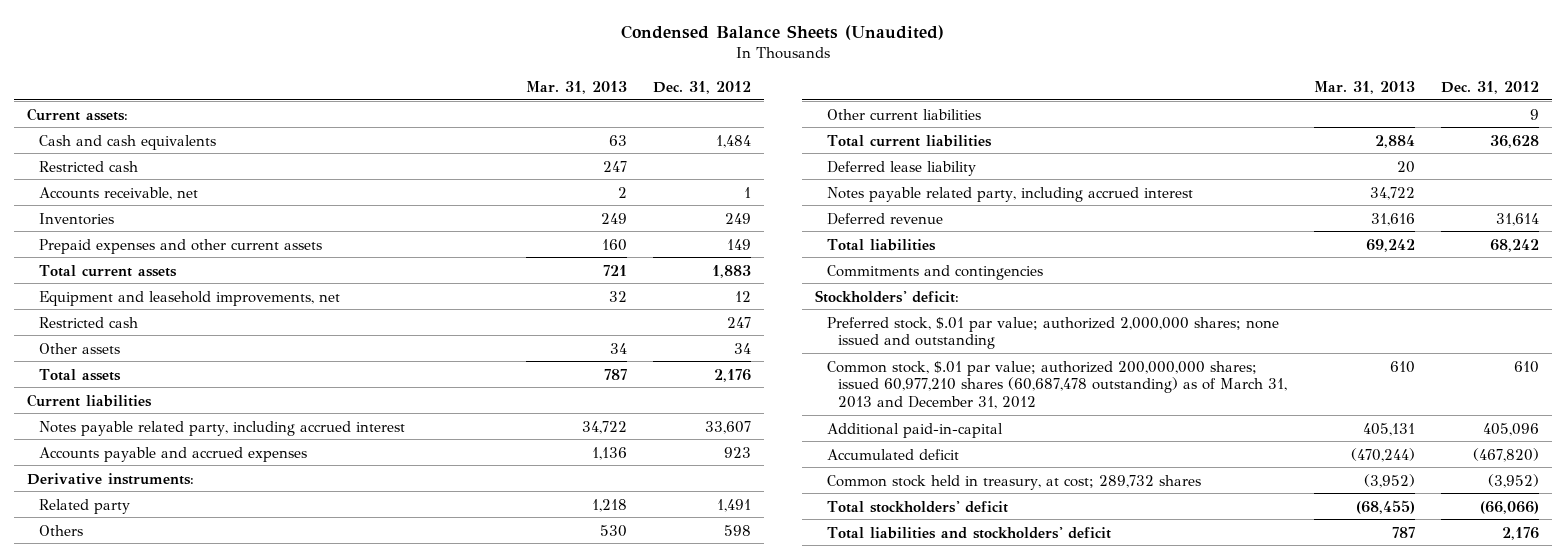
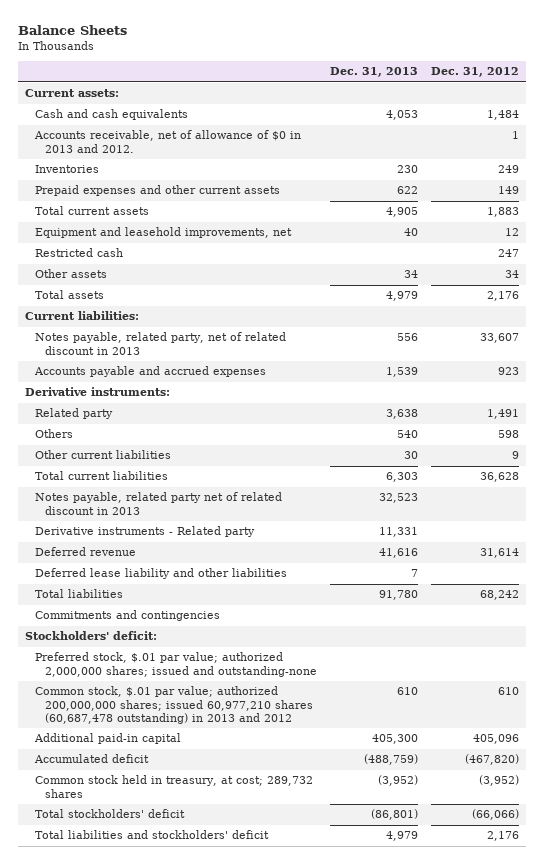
- Condensed Balance Sheets (Unaudited)
+ Balance Sheets
- | Mar. 31, 2013 | Dec. 31, 2012
+ | Dec. 31, 2013 | Dec. 31, 2012
- Restricted cash | 247 |
- Accounts receivable, net | 2 | 1
+ Accounts receivable, net of allowance of $0 in 2013 and 2012. | | 1
- Current liabilities
- Notes payable related party, including accrued interest | 34,722 | 33,607
+ Current liabilities:
+ Notes payable, related party, net of related discount in 2013 | 556 | 33,607
- Deferred lease liability | 20 |
- Notes payable related party, including accrued interest | 34,722 |
+ Notes payable, related party net of related discount in 2013 | 32,523 |
+ Derivative instruments - Related party | 11,331 |
+ Deferred lease liability and other liabilities | 7 |
- Preferred stock, $.01 par value; authorized 2,000,000 shares; none issued and outstanding
- Common stock, $.01 par value; authorized 200,000,000 shares; issued 60,977,210 shares (60,687,478 outstanding) as of March 31, 2013 and December 31, 2012 | 610 | 610
- Additional paid-in-capital | 405,131 | 405,096
+ Preferred stock, $.01 par value; authorized 2,000,000 shares; issued and outstanding-none
+ Common stock, $.01 par value; authorized 200,000,000 shares; issued 60,977,210 shares (60,687,478 outstanding) in 2013 and 2012 | 610 | 610
+ Additional paid-in capital | 405,300 | 405,096

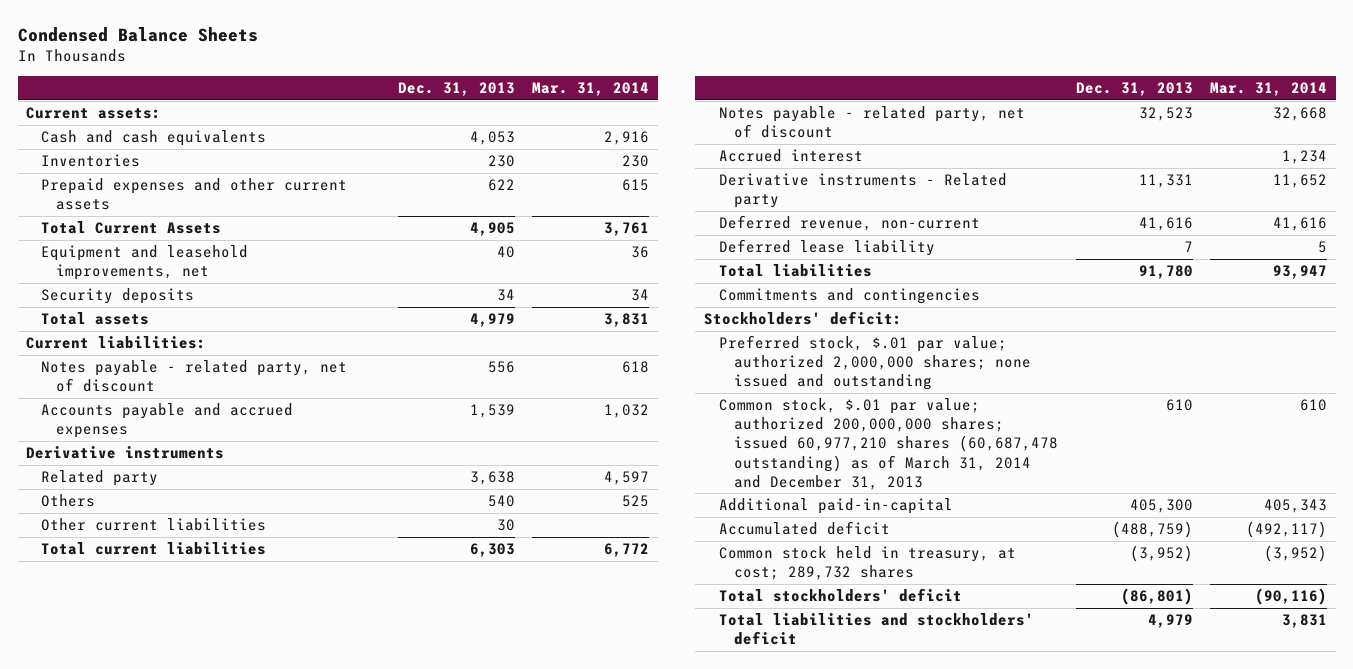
- Balance Sheets
+ Condensed Balance Sheets
- | Dec. 31, 2013 | Dec. 31, 2012
+ | Dec. 31, 2013 | Mar. 31, 2014
- Accounts receivable, net of allowance of $0 in 2013 and 2012. | | 1
- Total current assets | 4,905 | 1,883
+ Total Current Assets | 4,905 | 3,761
- Restricted cash | | 247
- Other assets | 34 | 34
+ Security deposits | 34 | 34
- Notes payable, related party, net of related discount in 2013 | 556 | 33,607
+ Notes payable - related party, net of discount | 556 | 618
- Derivative instruments:
+ Derivative instruments
- Notes payable, related party net of related discount in 2013 | 32,523 |
+ Notes payable - related party, net of discount | 32,523 | 32,668
+ Accrued interest | | 1,234
- Deferred revenue | 41,616 | 31,614
- Deferred lease liability and other liabilities | 7 |
+ Deferred revenue, non-current | 41,616 | 41,616
+ Deferred lease liability | 7 | 5
- Preferred stock, $.01 par value; authorized 2,000,000 shares; issued and outstanding-none
- Common stock, $.01 par value; authorized 200,000,000 shares; issued 60,977,210 shares (60,687,478 outstanding) in 2013 and 2012 | 610 | 610
- Additional paid-in capital | 405,300 | 405,096
+ Preferred stock, $.01 par value; authorized 2,000,000 shares; none issued and outstanding
+ Common stock, $.01 par value; authorized 200,000,000 shares; issued 60,977,210 shares (60,687,478 outstanding) as of March 31, 2014 and December 31, 2013 | 610 | 610
+ Additional paid-in-capital | 405,300 | 405,343

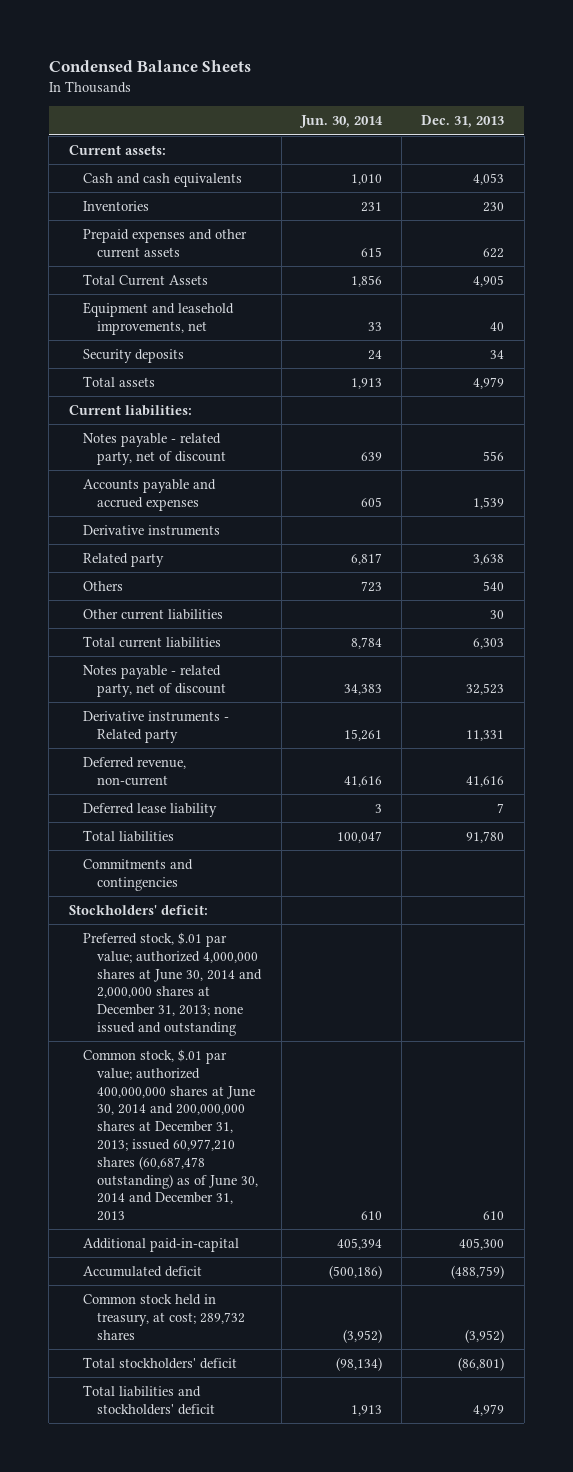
- | Dec. 31, 2013 | Mar. 31, 2014
+ | Jun. 30, 2014 | Dec. 31, 2013
- Accrued interest | | 1,234
- Preferred stock, $.01 par value; authorized 2,000,000 shares; none issued and outstanding
- Common stock, $.01 par value; authorized 200,000,000 shares; issued 60,977,210 shares (60,687,478 outstanding) as of March 31, 2014 and December 31, 2013 | 610 | 610
+ Preferred stock, $.01 par value; authorized 4,000,000 shares at June 30, 2014 and 2,000,000 shares at December 31, 2013; none issued and outstanding
+ Common stock, $.01 par value; authorized 400,000,000 shares at June 30, 2014 and 200,000,000 shares at December 31, 2013; issued 60,977,210 shares (60,687,478 outstanding) as of June 30, 2014 and December 31, 2013 | 610 | 610

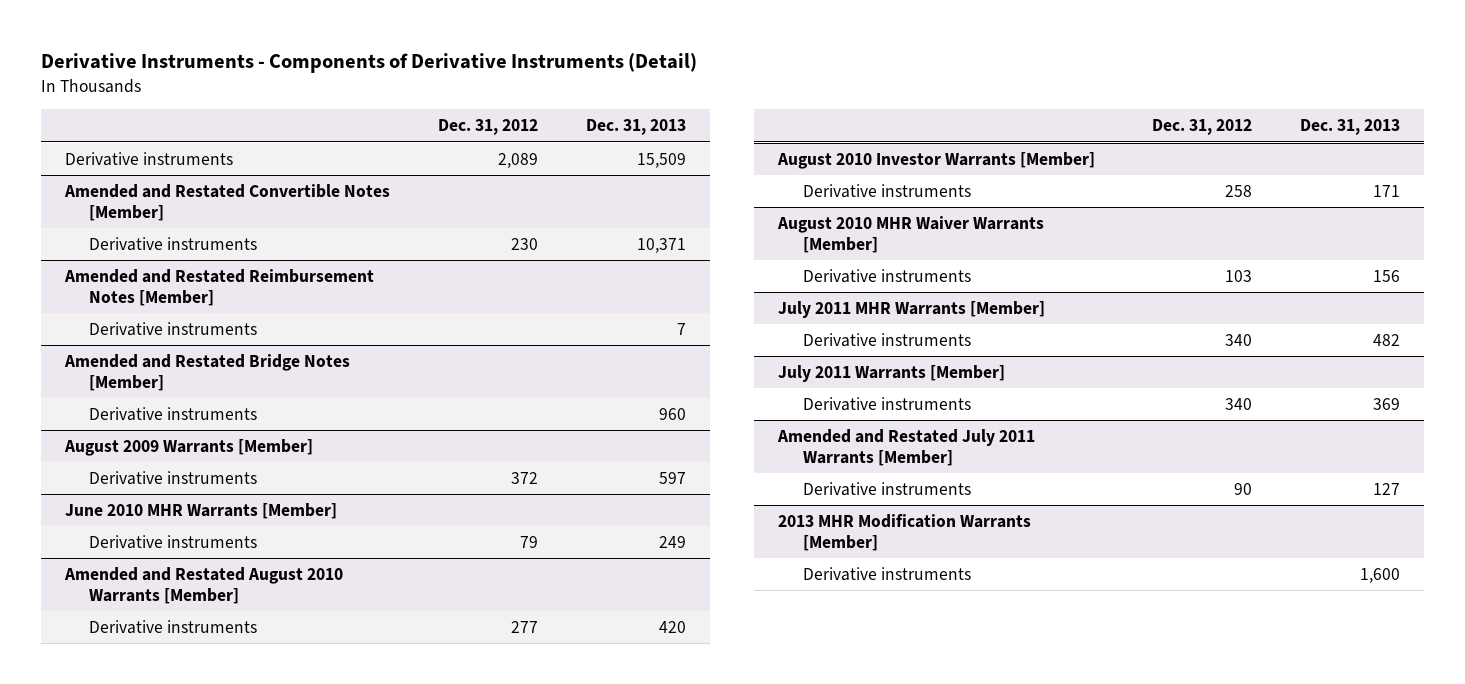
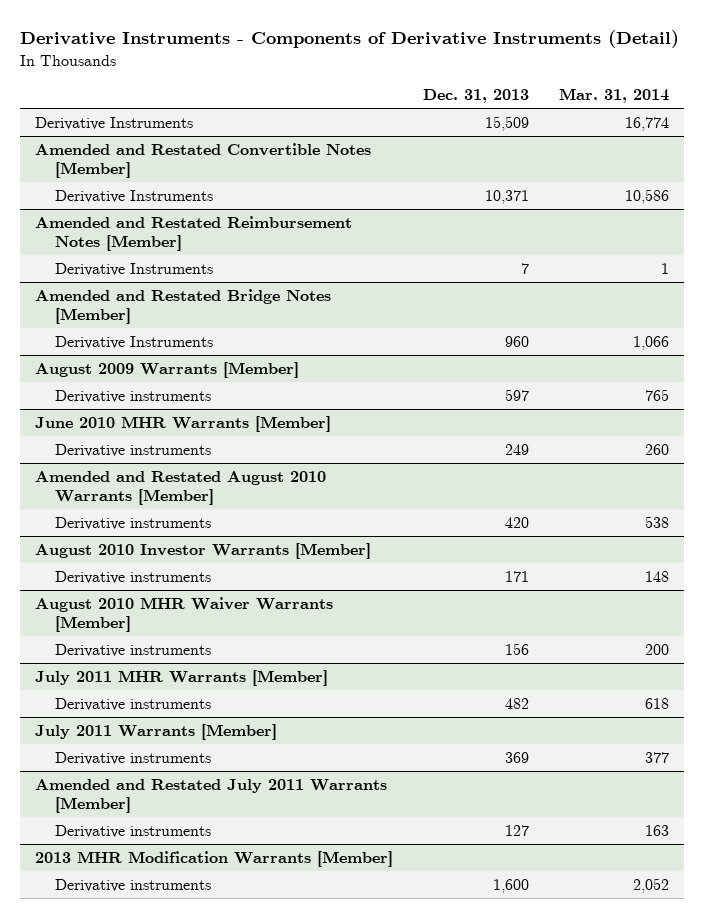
- | Dec. 31, 2012 | Dec. 31, 2013
+ | Dec. 31, 2013 | Mar. 31, 2014
- Derivative instruments | 2,089 | 15,509
+ Derivative Instruments | 15,509 | 16,774
@ Amended and Restated Convertible Notes [Member]
- Derivative instruments | 230 | 10,371
+ Derivative Instruments | 10,371 | 10,586
@ Amended and Restated Reimbursement Notes [Member]
- Derivative instruments | | 7
+ Derivative Instruments | 7 | 1
@ Amended and Restated Bridge Notes [Member]
- Derivative instruments | | 960
+ Derivative Instruments | 960 | 1,066

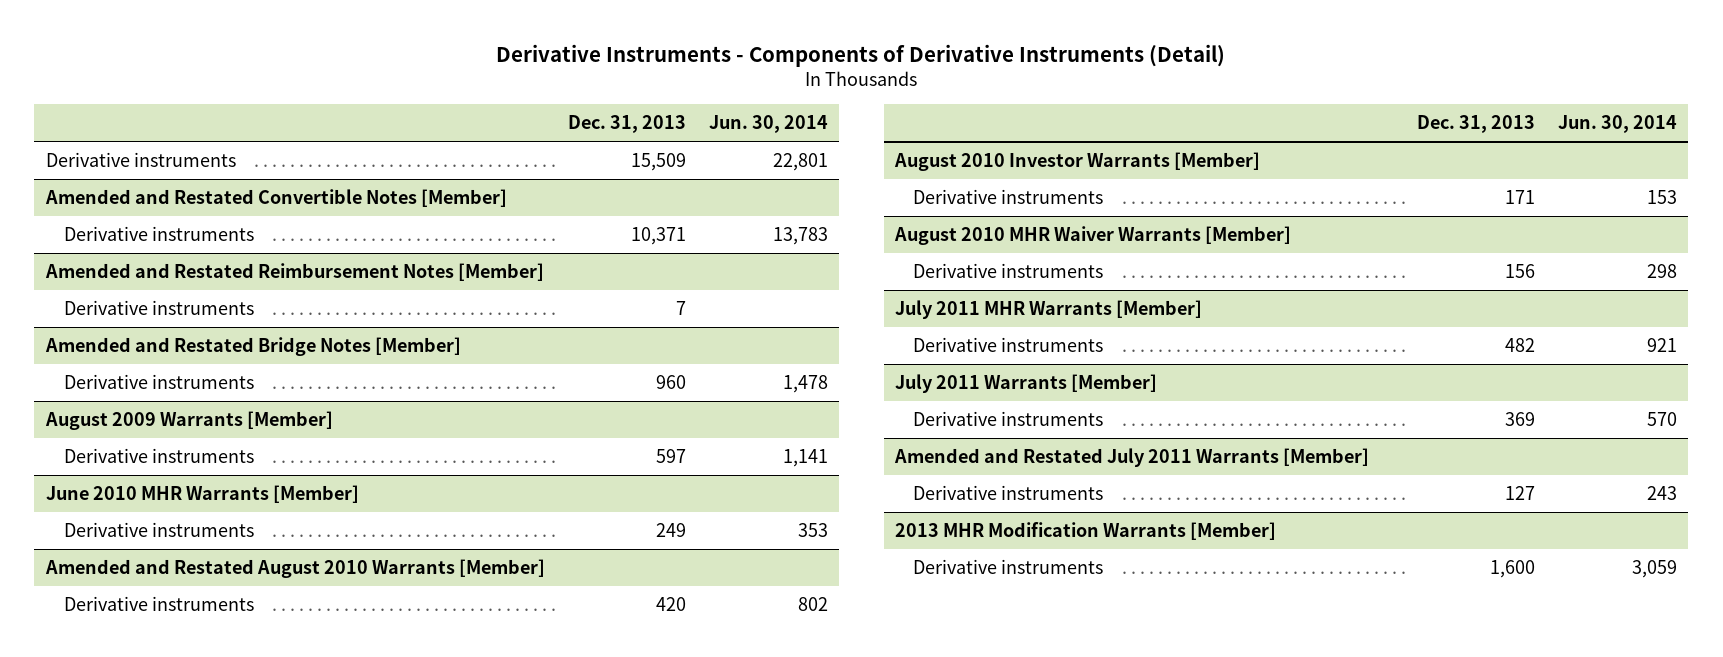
- | Dec. 31, 2013 | Mar. 31, 2014
+ | Dec. 31, 2013 | Jun. 30, 2014
- Derivative Instruments | 15,509 | 16,774
+ Derivative instruments | 15,509 | 22,801
@ Amended and Restated Convertible Notes [Member]
- Derivative Instruments | 10,371 | 10,586
+ Derivative instruments | 10,371 | 13,783
@ Amended and Restated Reimbursement Notes [Member]
- Derivative Instruments | 7 | 1
+ Derivative instruments | 7 |
@ Amended and Restated Bridge Notes [Member]
- Derivative Instruments | 960 | 1,066
+ Derivative instruments | 960 | 1,478

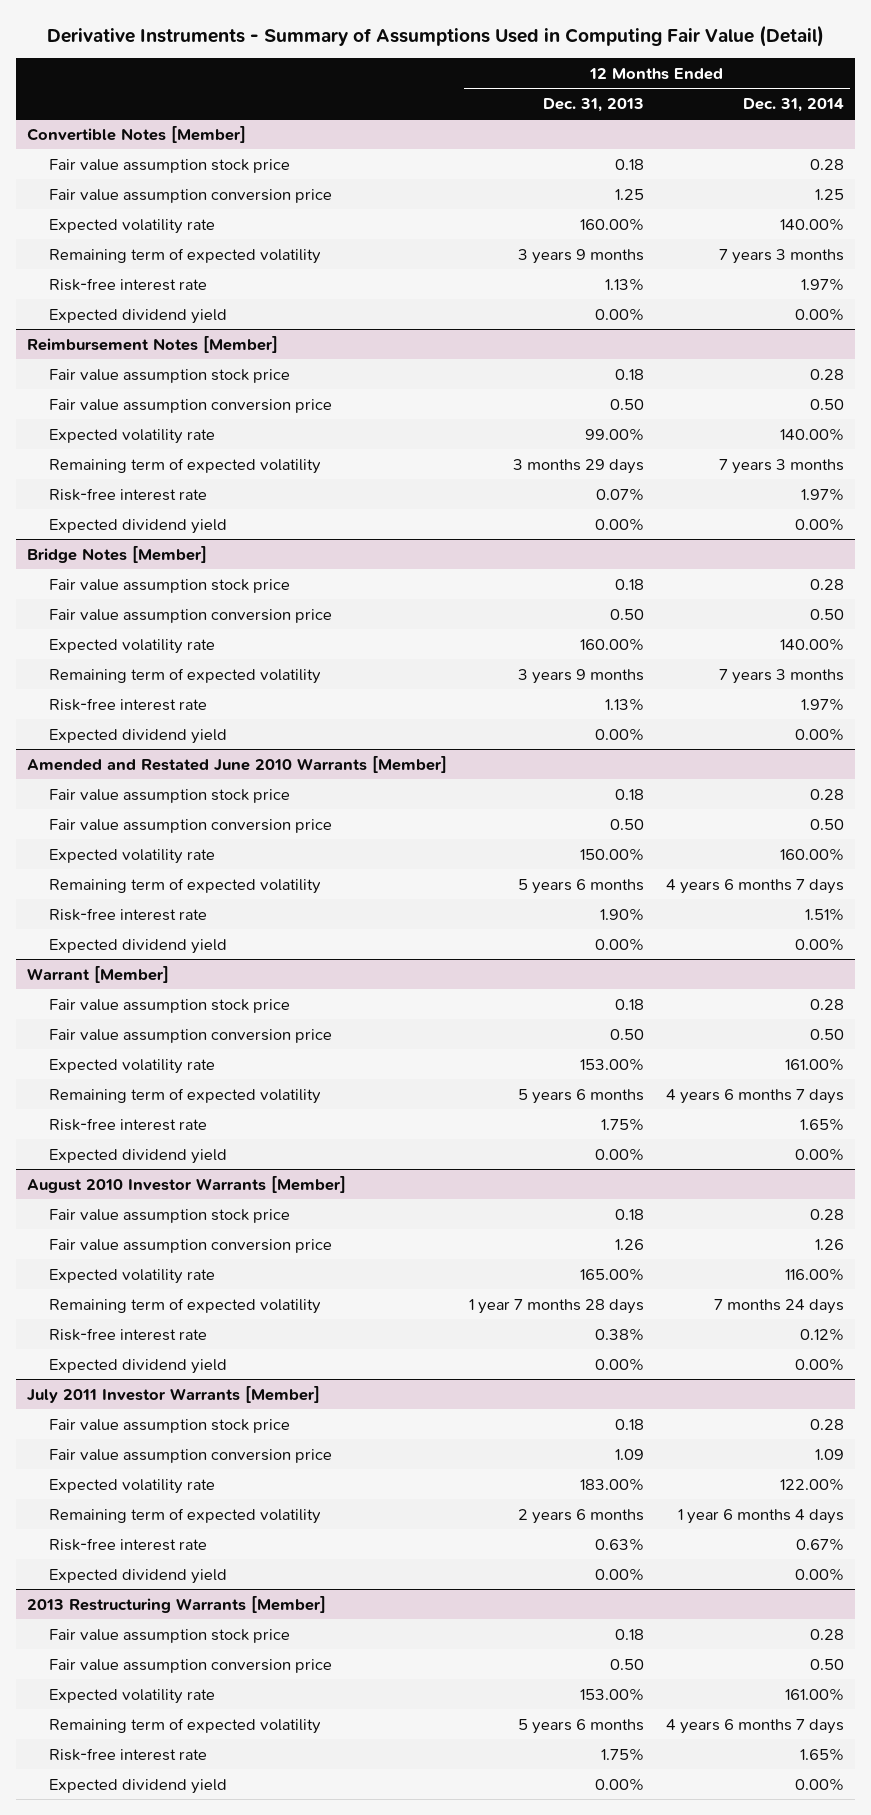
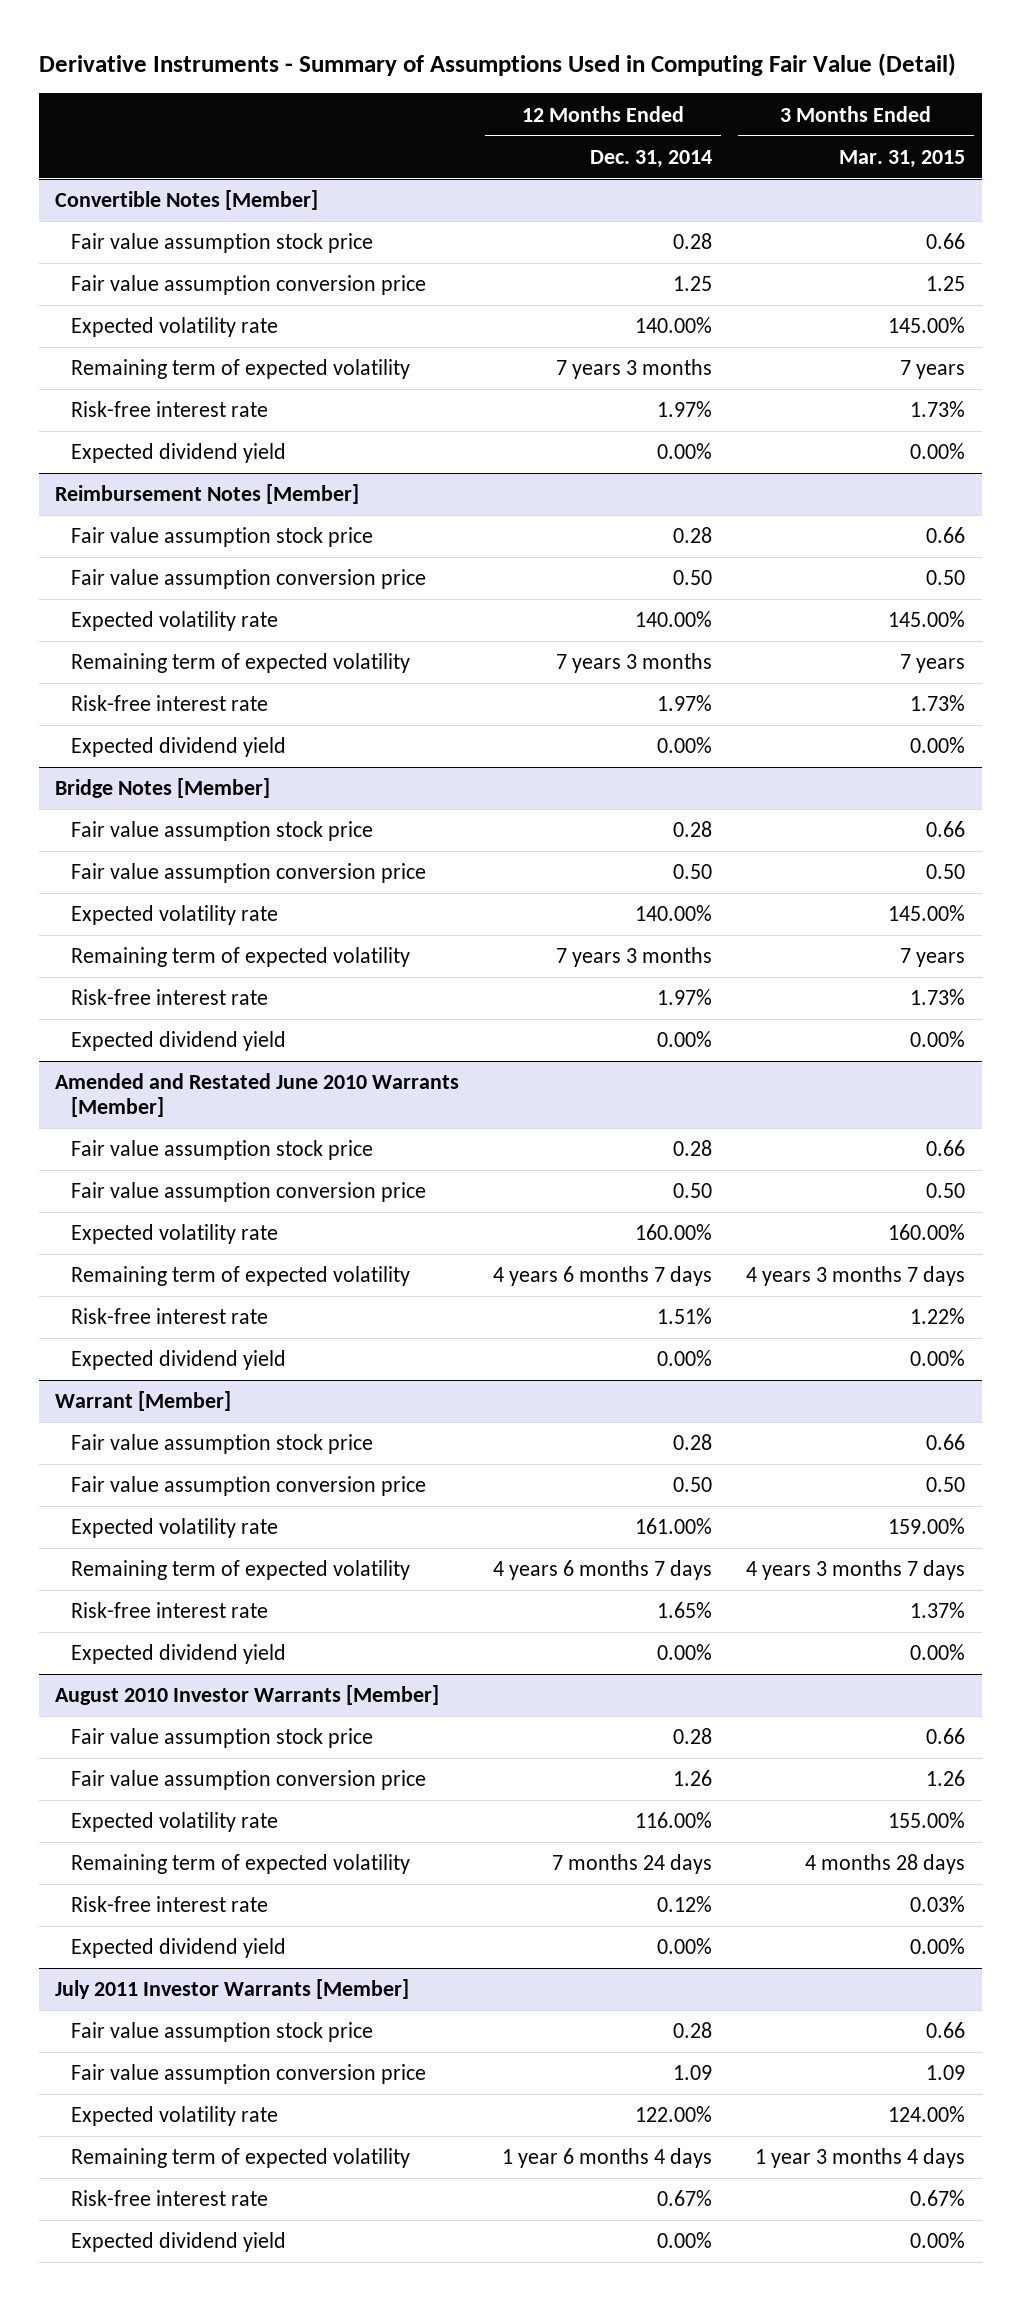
- | 12 Months Ended Dec. 31, 2013 | 12 Months Ended Dec. 31, 2014
+ | 12 Months Ended Dec. 31, 2014 | 3 Months Ended Mar. 31, 2015
- 2013 Restructuring Warrants [Member]
- Fair value assumption stock price | 0.18 | 0.28
- Fair value assumption conversion price | 0.50 | 0.50
- Expected volatility rate | 153.00% | 161.00%
- Remaining term of expected volatility | 5 years 6 months | 4 years 6 months 7 days
- Risk-free interest rate | 1.75% | 1.65%
- Expected dividend yield | 0.00% | 0.00%

